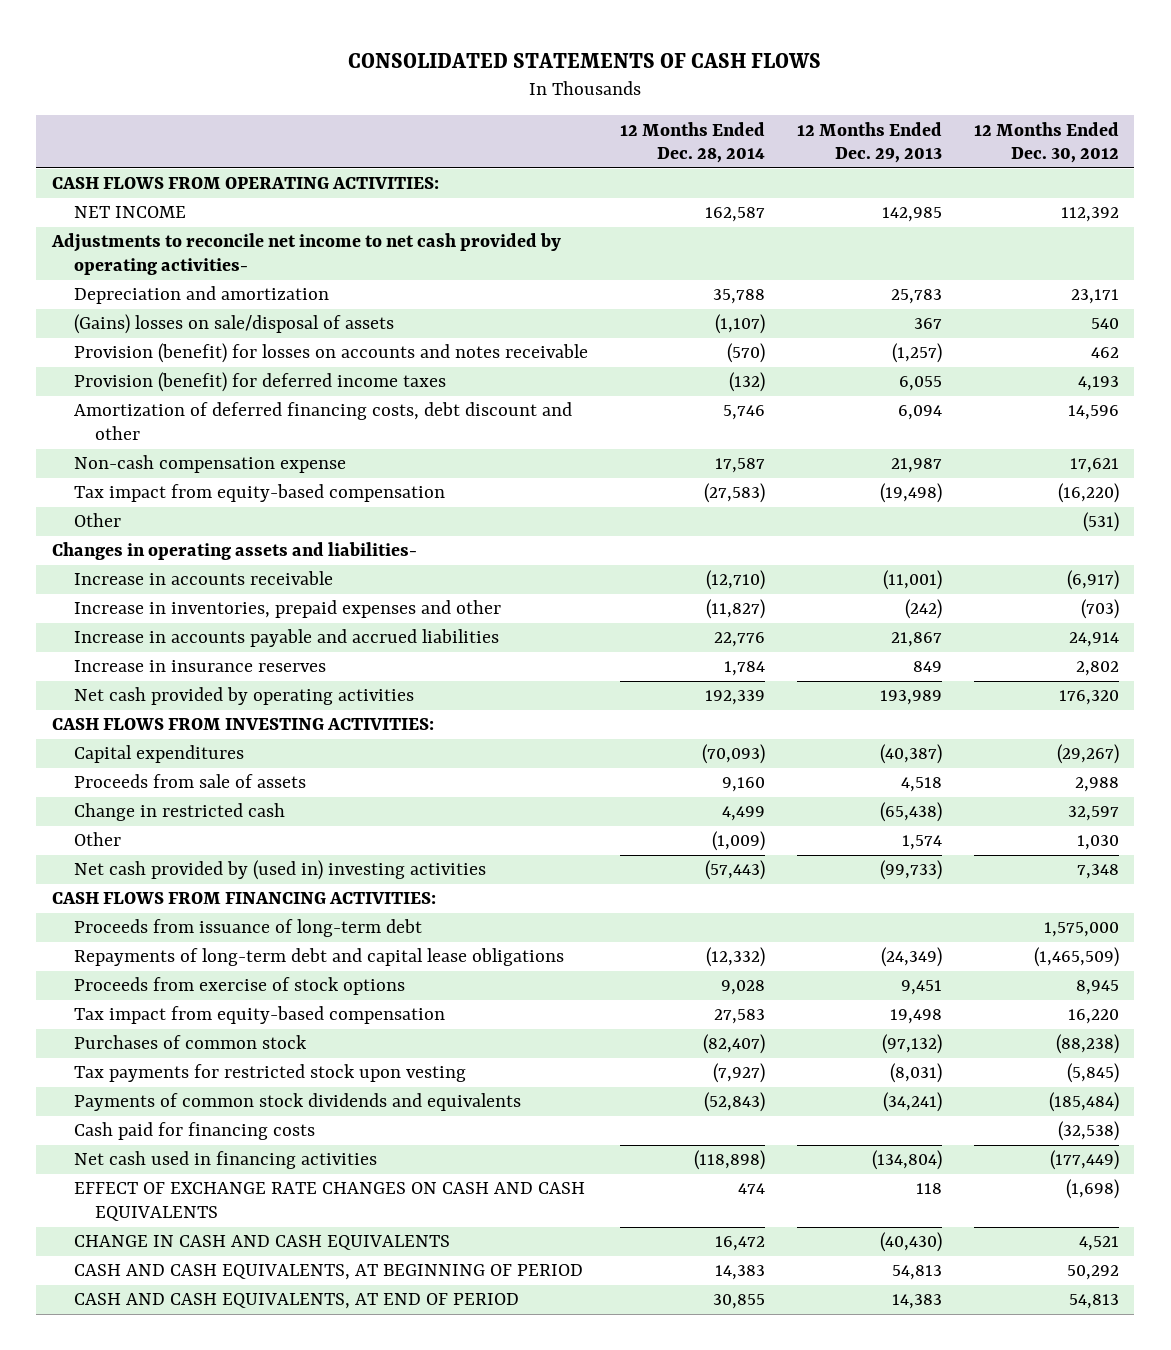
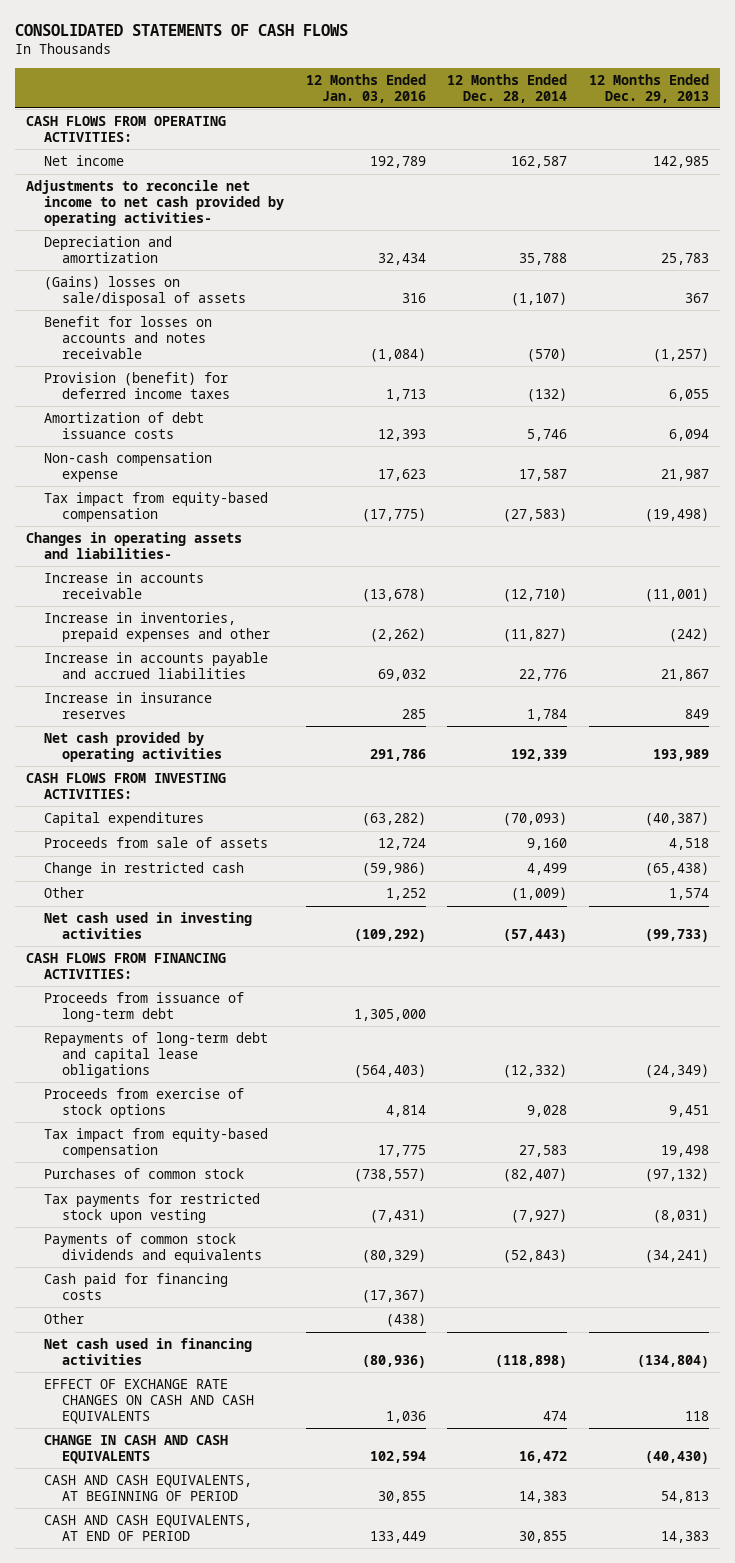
- | 12 Months Ended Dec. 28, 2014 | 12 Months Ended Dec. 29, 2013 | 12 Months Ended Dec. 30, 2012
+ | 12 Months Ended Jan. 03, 2016 | 12 Months Ended Dec. 28, 2014 | 12 Months Ended Dec. 29, 2013
- NET INCOME | 162,587 | 142,985 | 112,392
+ Net income | 192,789 | 162,587 | 142,985
- Provision (benefit) for losses on accounts and notes receivable | (570) | (1,257) | 462
+ Benefit for losses on accounts and notes receivable | (1,084) | (570) | (1,257)
- Amortization of deferred financing costs, debt discount and other | 5,746 | 6,094 | 14,596
+ Amortization of debt issuance costs | 12,393 | 5,746 | 6,094
- Net cash provided by (used in) investing activities | (57,443) | (99,733) | 7,348
+ Net cash used in investing activities | (109,292) | (57,443) | (99,733)
moved down: Other | (438) | |

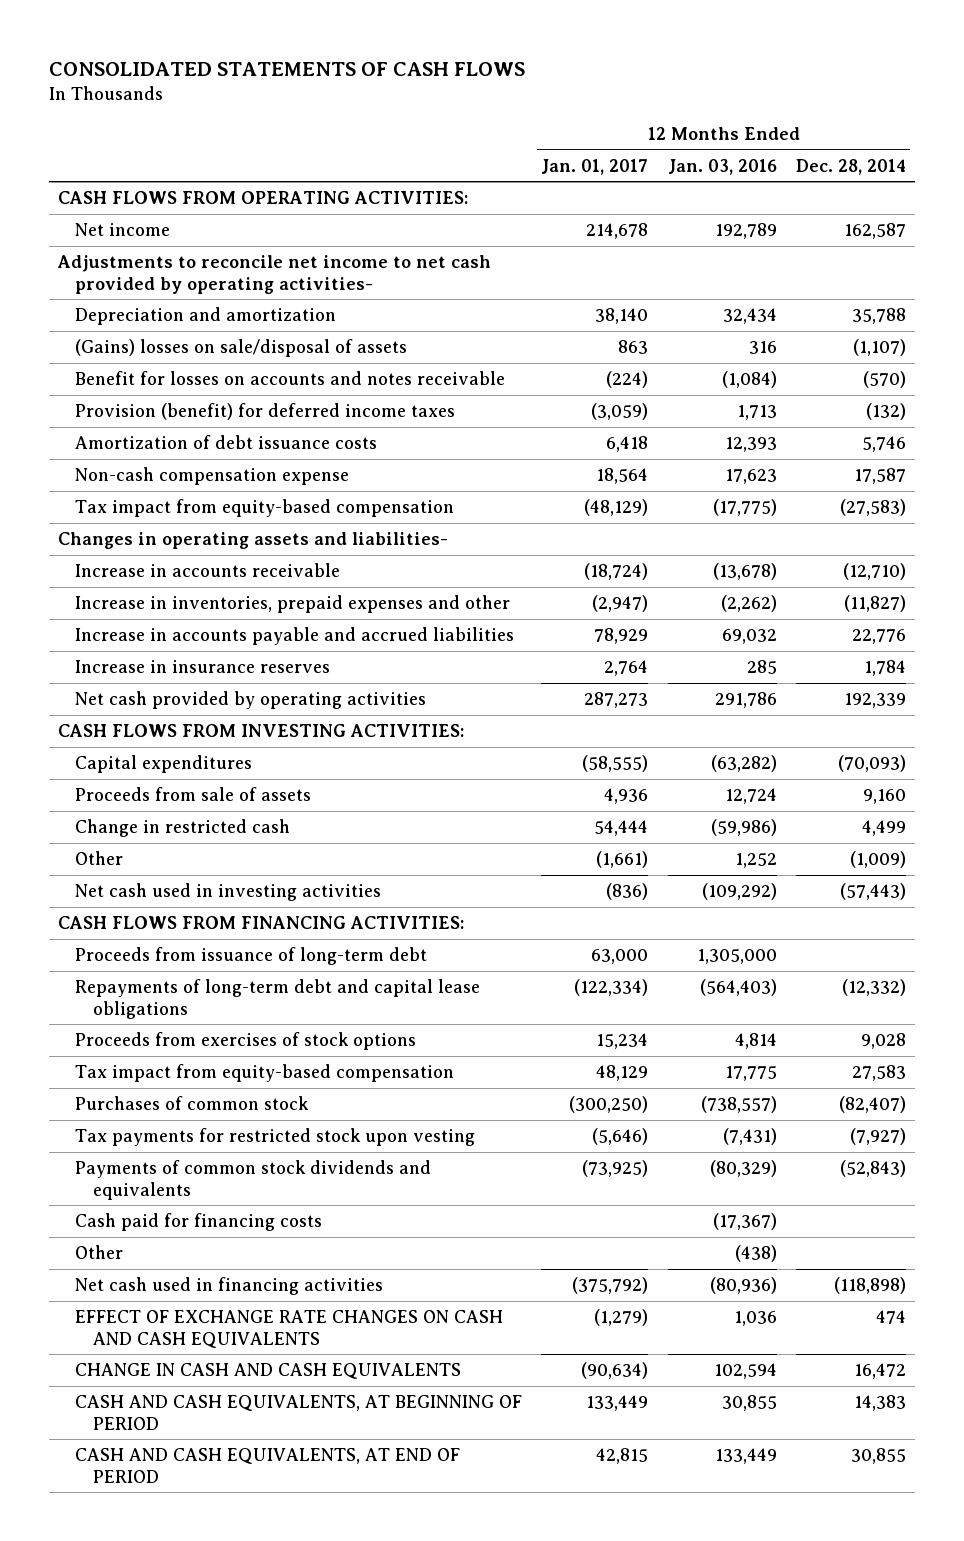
- | 12 Months Ended Jan. 03, 2016 | 12 Months Ended Dec. 28, 2014 | 12 Months Ended Dec. 29, 2013
+ | 12 Months Ended Jan. 01, 2017 | 12 Months Ended Jan. 03, 2016 | 12 Months Ended Dec. 28, 2014
- Proceeds from exercise of stock options | 4,814 | 9,028 | 9,451
+ Proceeds from exercises of stock options | 15,234 | 4,814 | 9,028

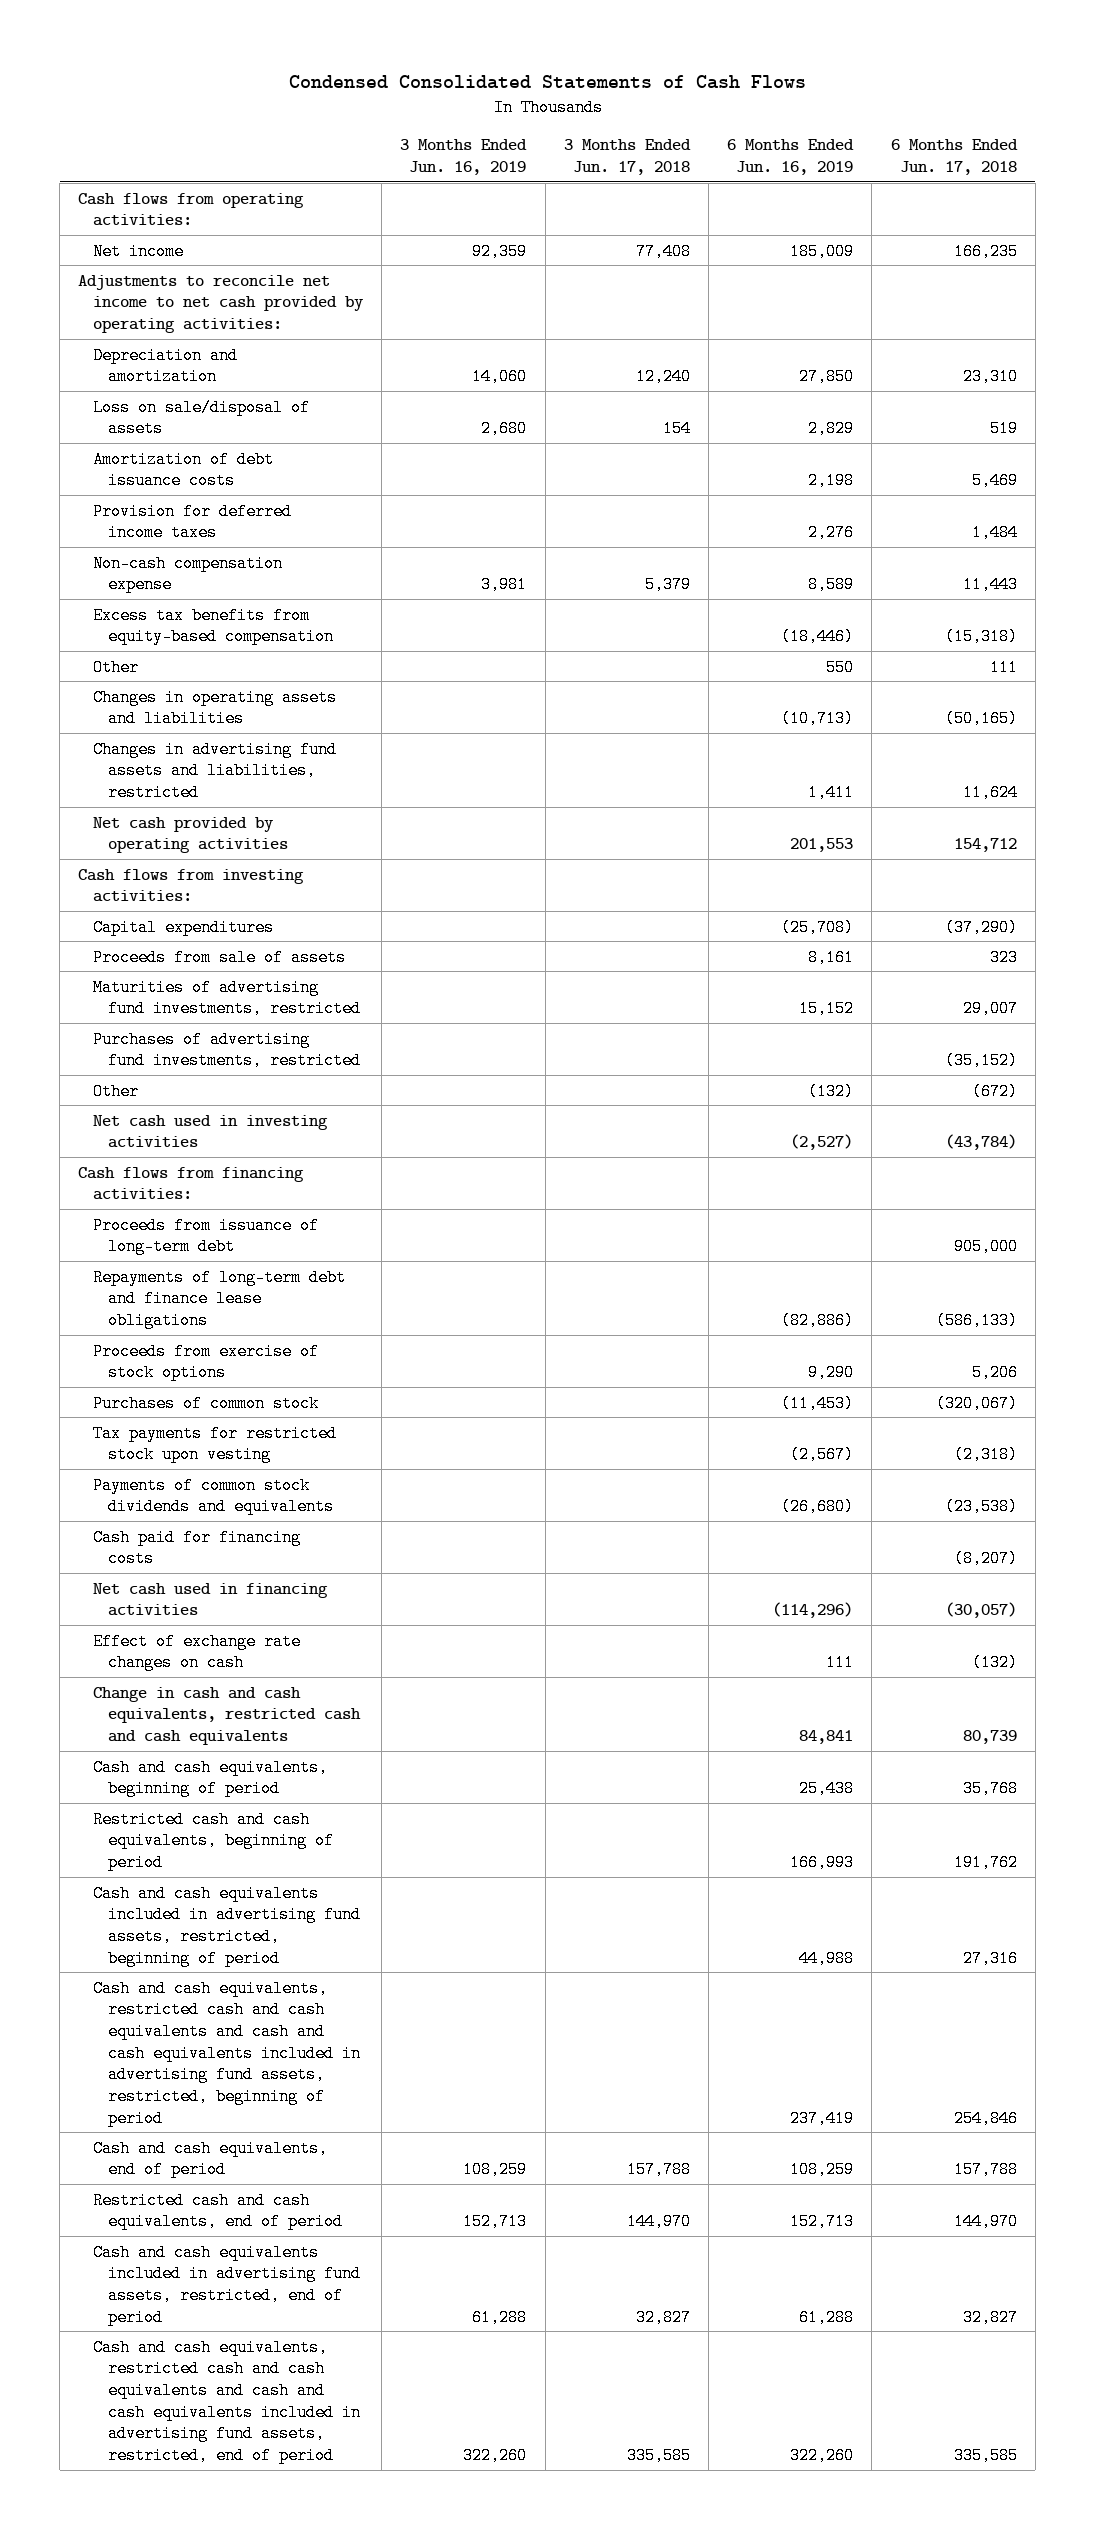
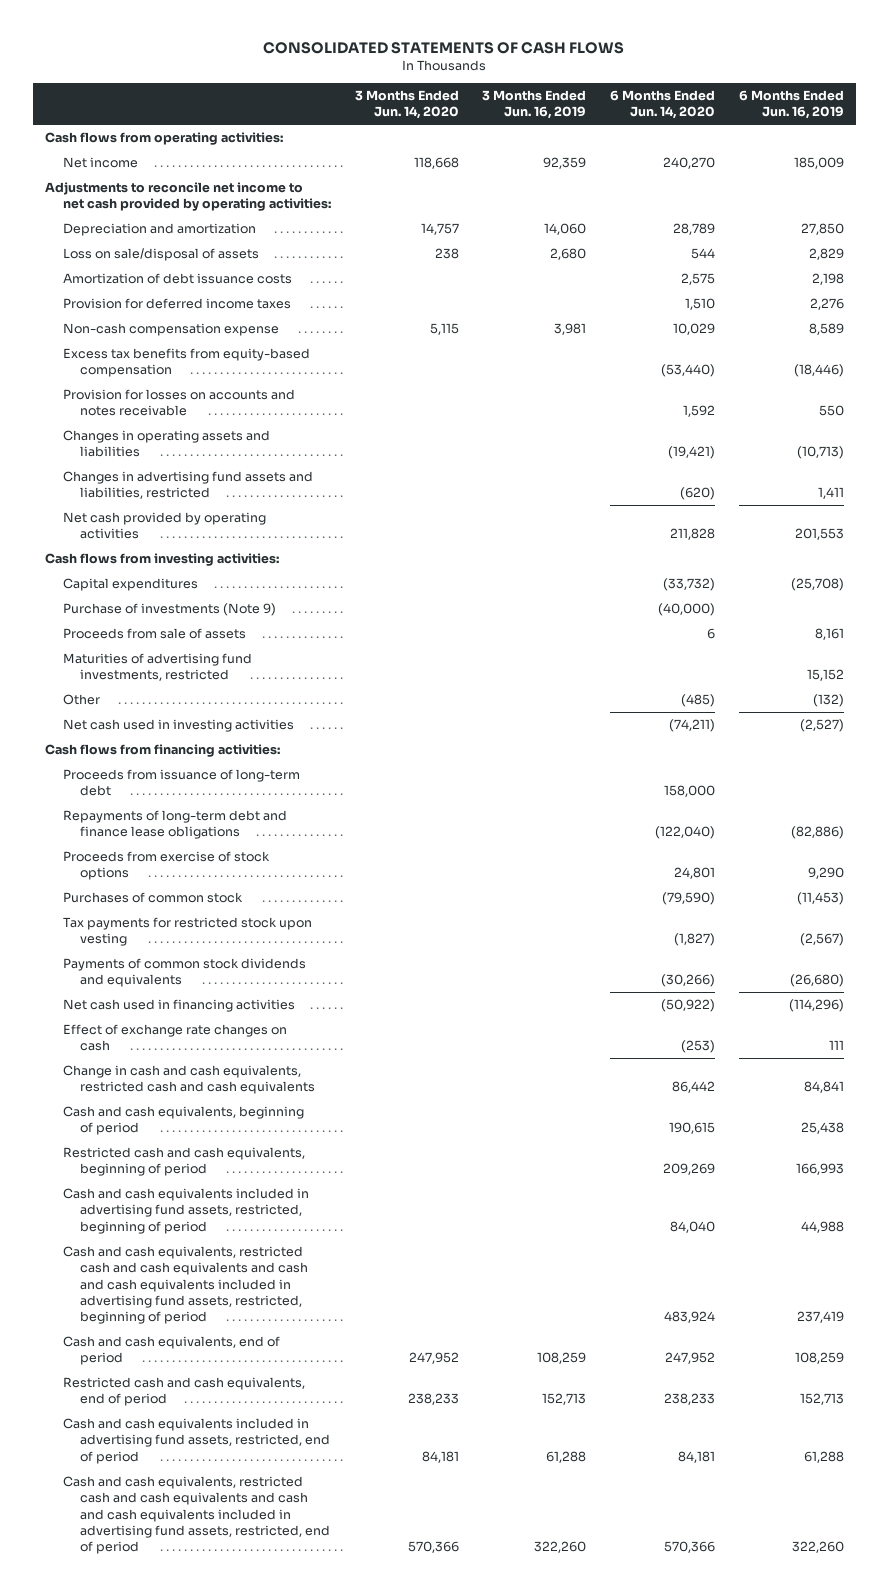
- Condensed Consolidated Statements of Cash Flows
+ CONSOLIDATED STATEMENTS OF CASH FLOWS
- | 3 Months Ended Jun. 16, 2019 | 3 Months Ended Jun. 17, 2018 | 6 Months Ended Jun. 16, 2019 | 6 Months Ended Jun. 17, 2018
+ | 3 Months Ended Jun. 14, 2020 | 3 Months Ended Jun. 16, 2019 | 6 Months Ended Jun. 14, 2020 | 6 Months Ended Jun. 16, 2019
- Other | | | 550 | 111
+ Provision for losses on accounts and notes receivable | | | 1,592 | 550
+ Purchase of investments (Note 9) | | | (40,000) |
- Purchases of advertising fund investments, restricted | | | | (35,152)
- Cash paid for financing costs | | | | (8,207)

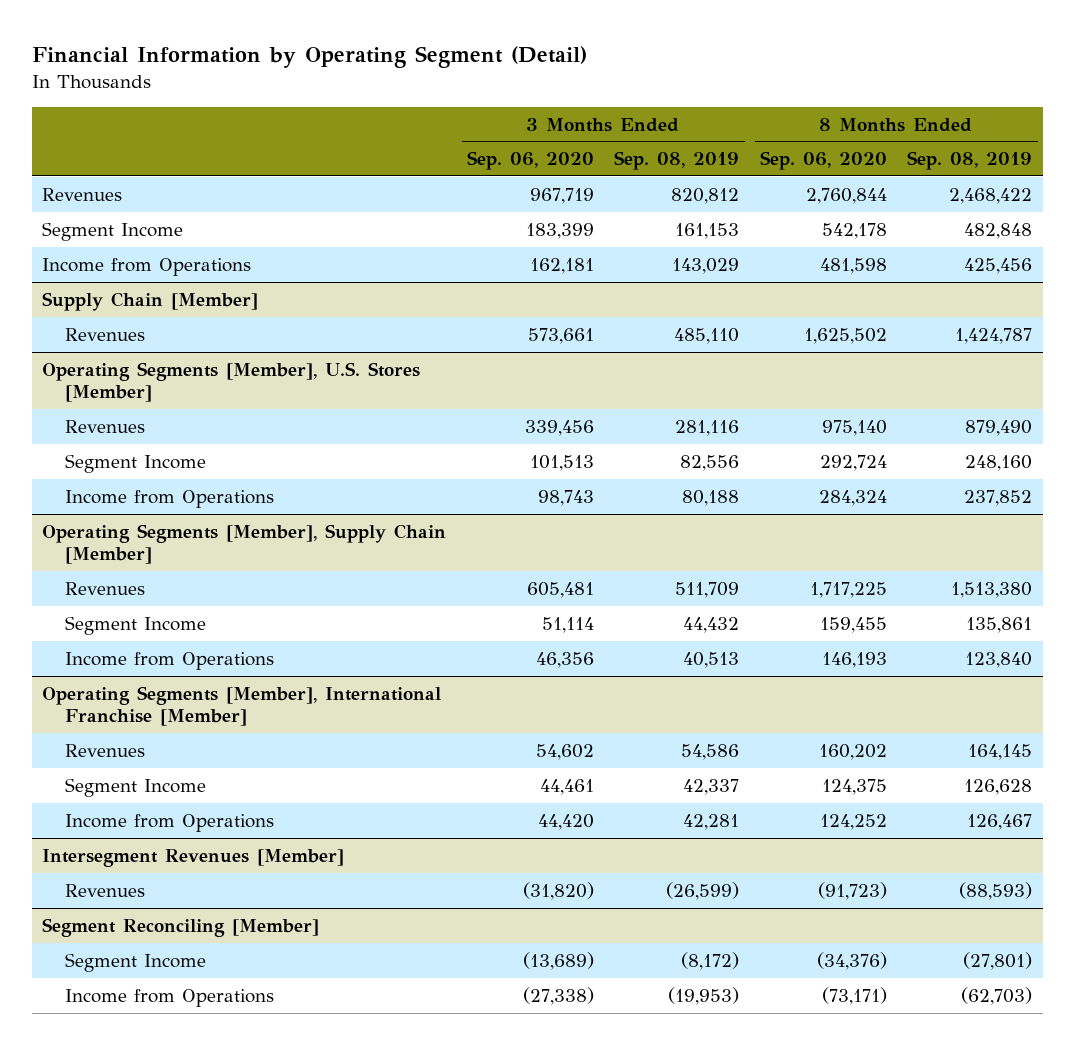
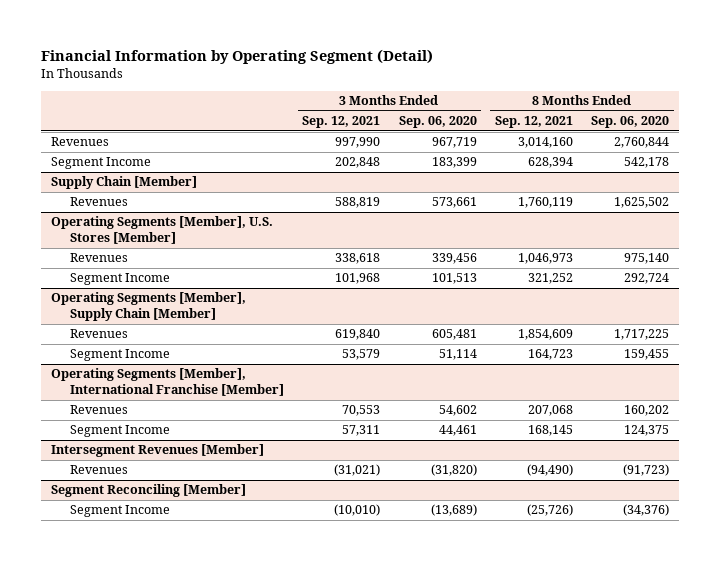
- | 3 Months Ended Sep. 06, 2020 | 3 Months Ended Sep. 08, 2019 | 8 Months Ended Sep. 06, 2020 | 8 Months Ended Sep. 08, 2019
+ | 3 Months Ended Sep. 12, 2021 | 3 Months Ended Sep. 06, 2020 | 8 Months Ended Sep. 12, 2021 | 8 Months Ended Sep. 06, 2020
- Income from Operations | 162,181 | 143,029 | 481,598 | 425,456
@ Operating Segments [Member], U.S. Stores [Member]
- Income from Operations | 98,743 | 80,188 | 284,324 | 237,852
@ Operating Segments [Member], Supply Chain [Member]
- Income from Operations | 46,356 | 40,513 | 146,193 | 123,840
@ Operating Segments [Member], International Franchise [Member]
- Income from Operations | 44,420 | 42,281 | 124,252 | 126,467
@ Segment Reconciling [Member]
- Income from Operations | (27,338) | (19,953) | (73,171) | (62,703)

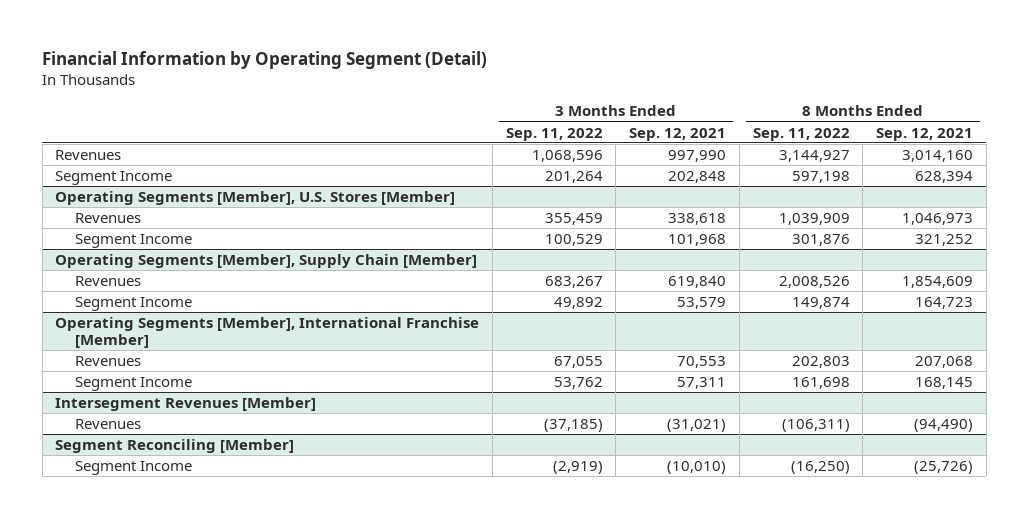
- | 3 Months Ended Sep. 12, 2021 | 3 Months Ended Sep. 06, 2020 | 8 Months Ended Sep. 12, 2021 | 8 Months Ended Sep. 06, 2020
+ | 3 Months Ended Sep. 11, 2022 | 3 Months Ended Sep. 12, 2021 | 8 Months Ended Sep. 11, 2022 | 8 Months Ended Sep. 12, 2021
- Supply Chain [Member]
- Revenues | 588,819 | 573,661 | 1,760,119 | 1,625,502

